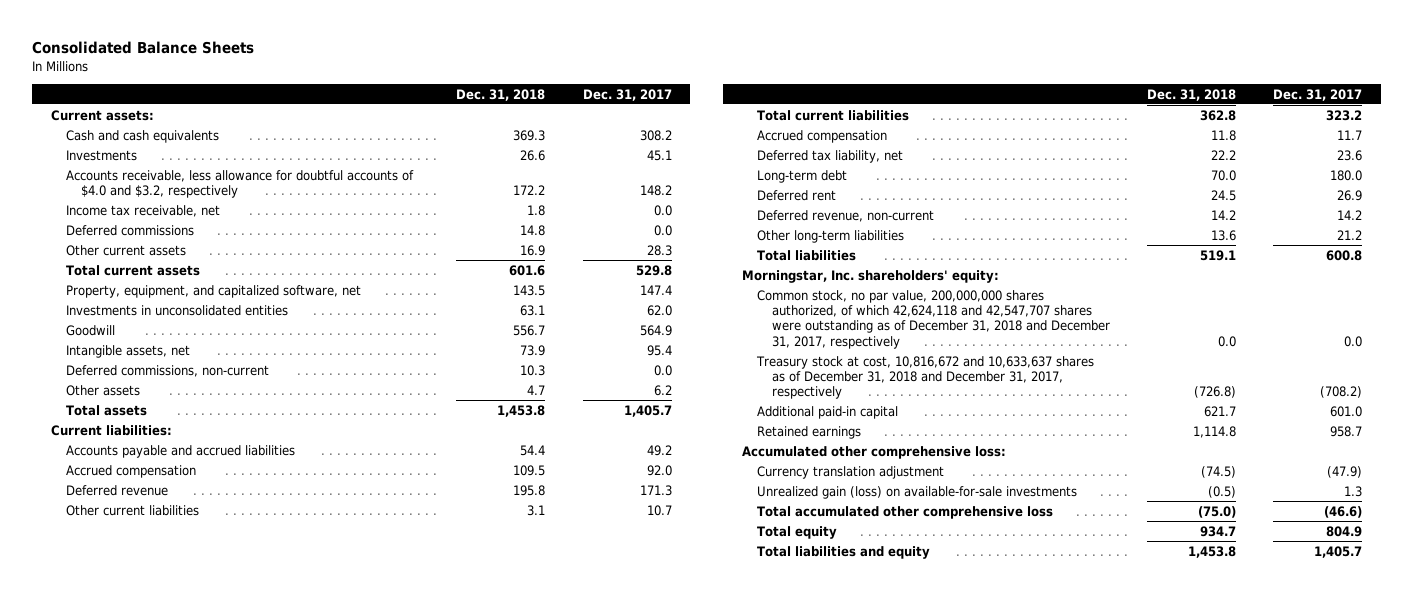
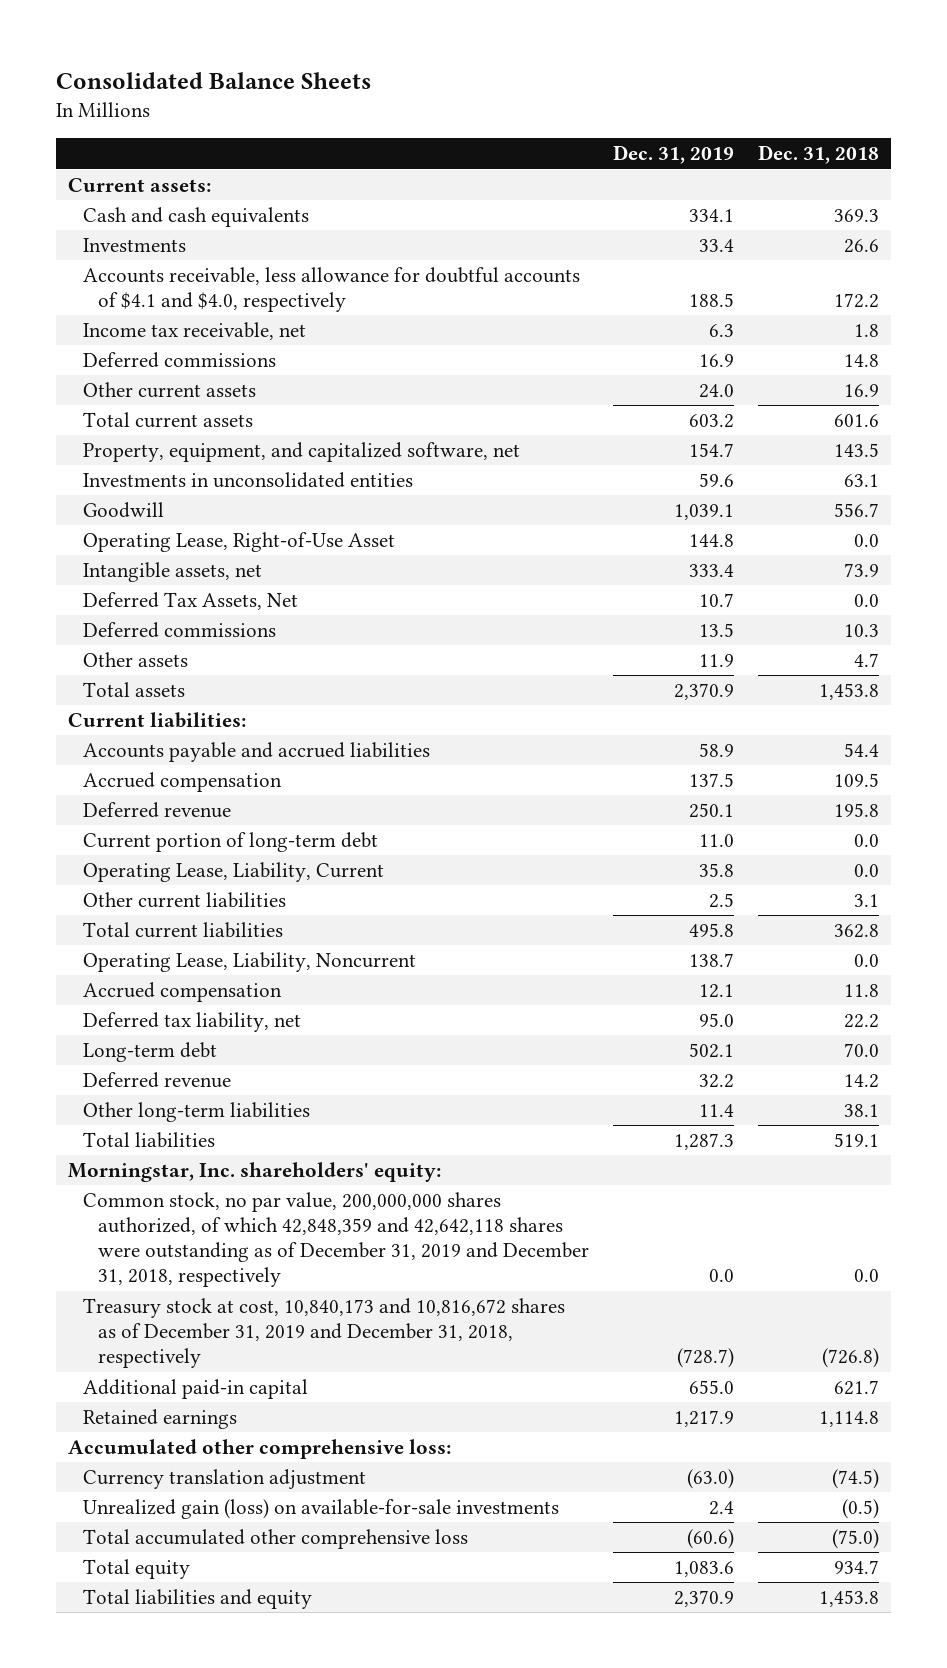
- | Dec. 31, 2018 | Dec. 31, 2017
+ | Dec. 31, 2019 | Dec. 31, 2018
- Accounts receivable, less allowance for doubtful accounts of $4.0 and $3.2, respectively | 172.2 | 148.2
+ Accounts receivable, less allowance for doubtful accounts of $4.1 and $4.0, respectively | 188.5 | 172.2
+ Operating Lease, Right-of-Use Asset | 144.8 | 0.0
- Deferred commissions, non-current | 10.3 | 0.0
+ Deferred Tax Assets, Net | 10.7 | 0.0
+ Deferred commissions | 13.5 | 10.3
+ Current portion of long-term debt | 11.0 | 0.0
+ Operating Lease, Liability, Current | 35.8 | 0.0
+ Operating Lease, Liability, Noncurrent | 138.7 | 0.0
- Deferred rent | 24.5 | 26.9
- Deferred revenue, non-current | 14.2 | 14.2
- Other long-term liabilities | 13.6 | 21.2
+ Deferred revenue | 32.2 | 14.2
+ Other long-term liabilities | 11.4 | 38.1
- Common stock, no par value, 200,000,000 shares authorized, of which 42,624,118 and 42,547,707 shares were outstanding as of December 31, 2018 and December 31, 2017, respectively | 0.0 | 0.0
- Treasury stock at cost, 10,816,672 and 10,633,637 shares as of December 31, 2018 and December 31, 2017, respectively | (726.8) | (708.2)
+ Common stock, no par value, 200,000,000 shares authorized, of which 42,848,359 and 42,642,118 shares were outstanding as of December 31, 2019 and December 31, 2018, respectively | 0.0 | 0.0
+ Treasury stock at cost, 10,840,173 and 10,816,672 shares as of December 31, 2019 and December 31, 2018, respectively | (728.7) | (726.8)

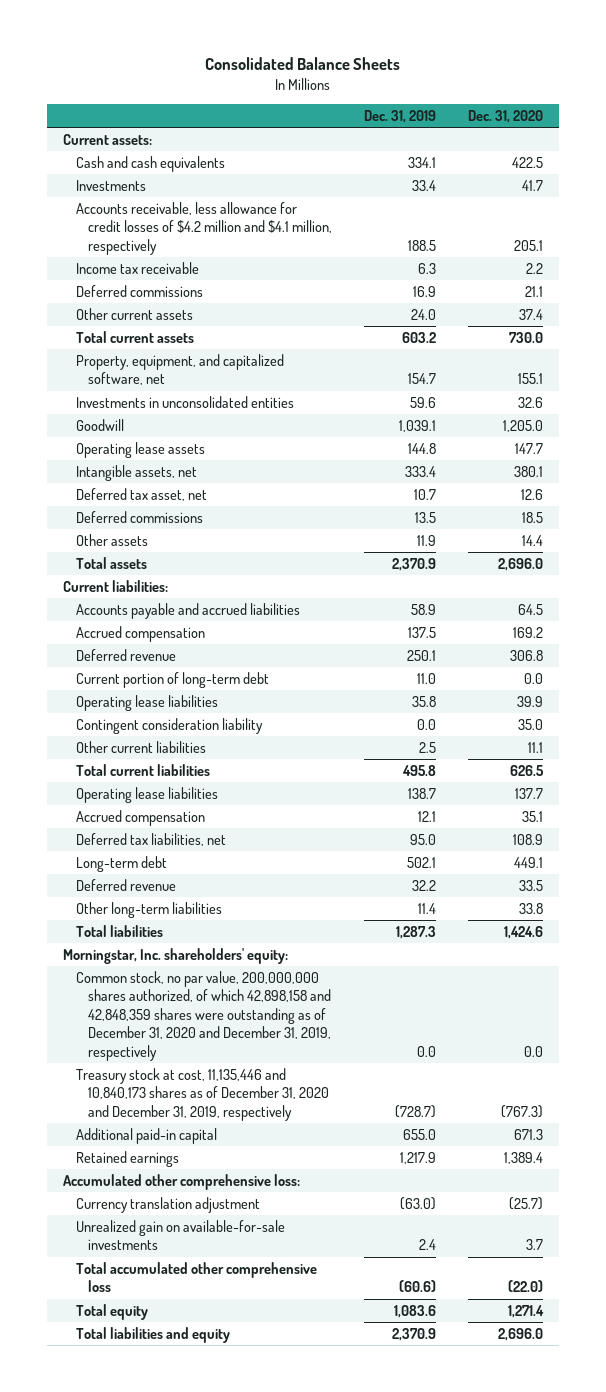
- | Dec. 31, 2019 | Dec. 31, 2018
+ | Dec. 31, 2019 | Dec. 31, 2020
- Accounts receivable, less allowance for doubtful accounts of $4.1 and $4.0, respectively | 188.5 | 172.2
- Income tax receivable, net | 6.3 | 1.8
+ Accounts receivable, less allowance for credit losses of $4.2 million and $4.1 million, respectively | 188.5 | 205.1
+ Income tax receivable | 6.3 | 2.2
- Operating Lease, Right-of-Use Asset | 144.8 | 0.0
+ Operating lease assets | 144.8 | 147.7
- Deferred Tax Assets, Net | 10.7 | 0.0
+ Deferred tax asset, net | 10.7 | 12.6
- Operating Lease, Liability, Current | 35.8 | 0.0
+ Operating lease liabilities | 35.8 | 39.9
+ Contingent consideration liability | 0.0 | 35.0
- Operating Lease, Liability, Noncurrent | 138.7 | 0.0
+ Operating lease liabilities | 138.7 | 137.7
- Deferred tax liability, net | 95.0 | 22.2
+ Deferred tax liabilities, net | 95.0 | 108.9
- Common stock, no par value, 200,000,000 shares authorized, of which 42,848,359 and 42,642,118 shares were outstanding as of December 31, 2019 and December 31, 2018, respectively | 0.0 | 0.0
- Treasury stock at cost, 10,840,173 and 10,816,672 shares as of December 31, 2019 and December 31, 2018, respectively | (728.7) | (726.8)
+ Common stock, no par value, 200,000,000 shares authorized, of which 42,898,158 and 42,848,359 shares were outstanding as of December 31, 2020 and December 31, 2019, respectively | 0.0 | 0.0
+ Treasury stock at cost, 11,135,446 and 10,840,173 shares as of December 31, 2020 and December 31, 2019, respectively | (728.7) | (767.3)
- Unrealized gain (loss) on available-for-sale investments | 2.4 | (0.5)
+ Unrealized gain on available-for-sale investments | 2.4 | 3.7

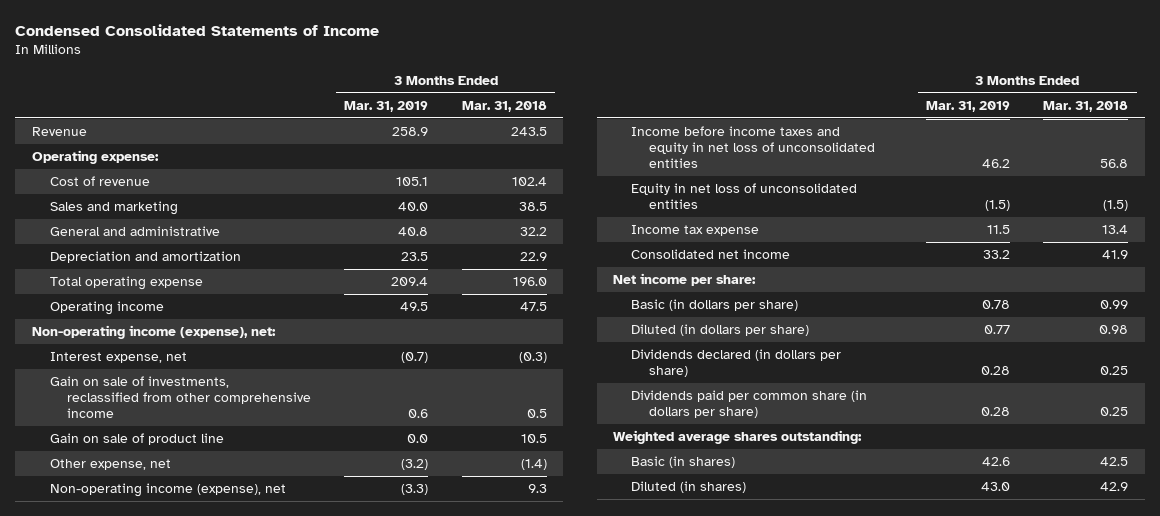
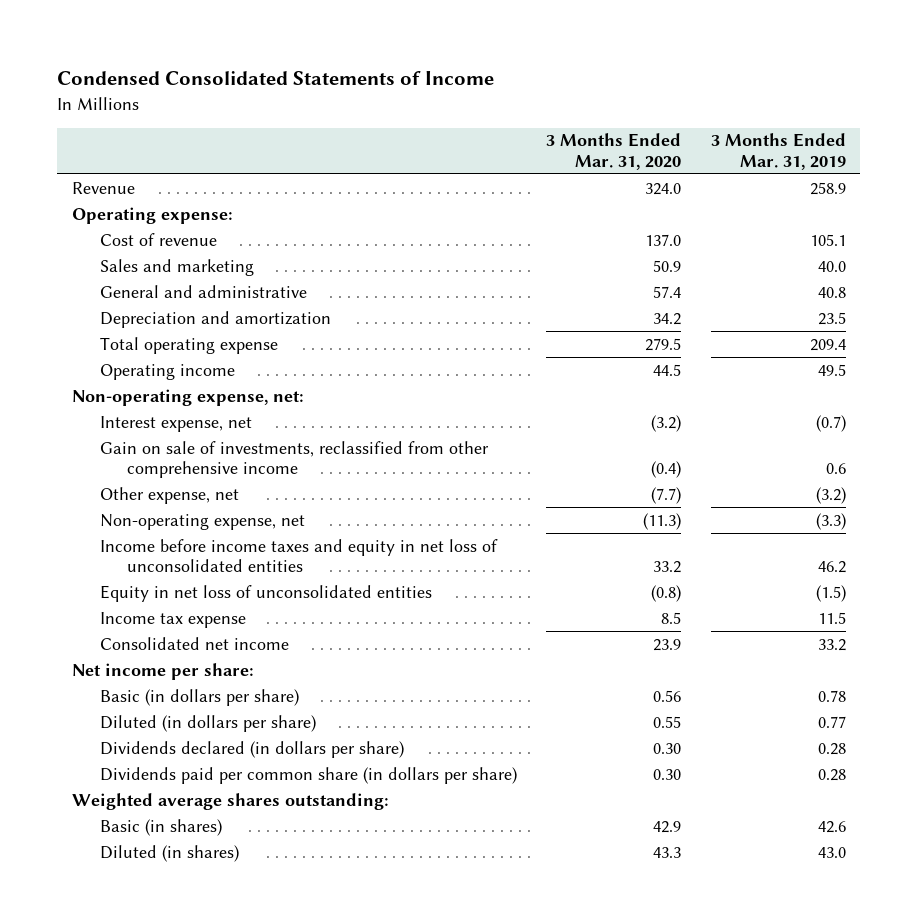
- | 3 Months Ended Mar. 31, 2019 | 3 Months Ended Mar. 31, 2018
+ | 3 Months Ended Mar. 31, 2020 | 3 Months Ended Mar. 31, 2019
- Non-operating income (expense), net:
+ Non-operating expense, net:
- Gain on sale of product line | 0.0 | 10.5
- Non-operating income (expense), net | (3.3) | 9.3
+ Non-operating expense, net | (11.3) | (3.3)

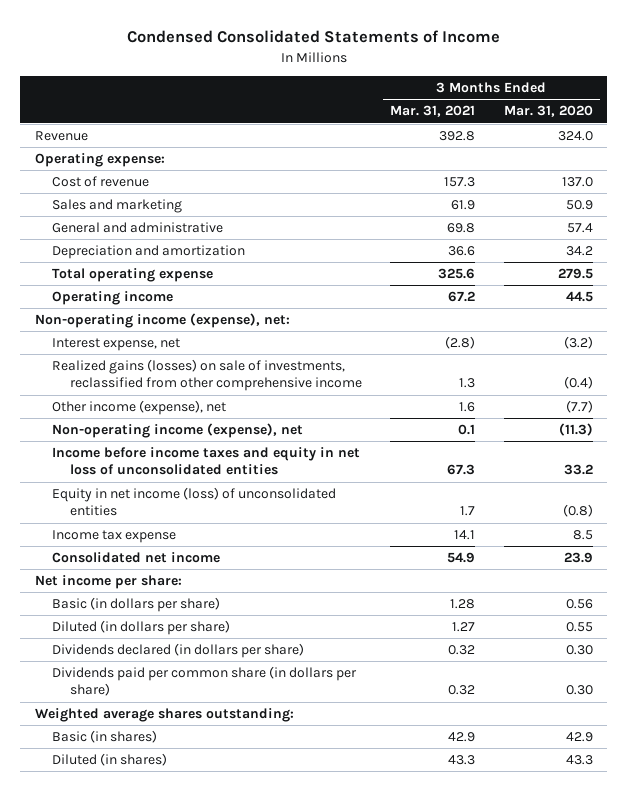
- | 3 Months Ended Mar. 31, 2020 | 3 Months Ended Mar. 31, 2019
+ | 3 Months Ended Mar. 31, 2021 | 3 Months Ended Mar. 31, 2020
- Non-operating expense, net:
+ Non-operating income (expense), net:
- Gain on sale of investments, reclassified from other comprehensive income | (0.4) | 0.6
- Other expense, net | (7.7) | (3.2)
- Non-operating expense, net | (11.3) | (3.3)
+ Realized gains (losses) on sale of investments, reclassified from other comprehensive income | 1.3 | (0.4)
+ Other income (expense), net | 1.6 | (7.7)
+ Non-operating income (expense), net | 0.1 | (11.3)
- Equity in net loss of unconsolidated entities | (0.8) | (1.5)
+ Equity in net income (loss) of unconsolidated entities | 1.7 | (0.8)

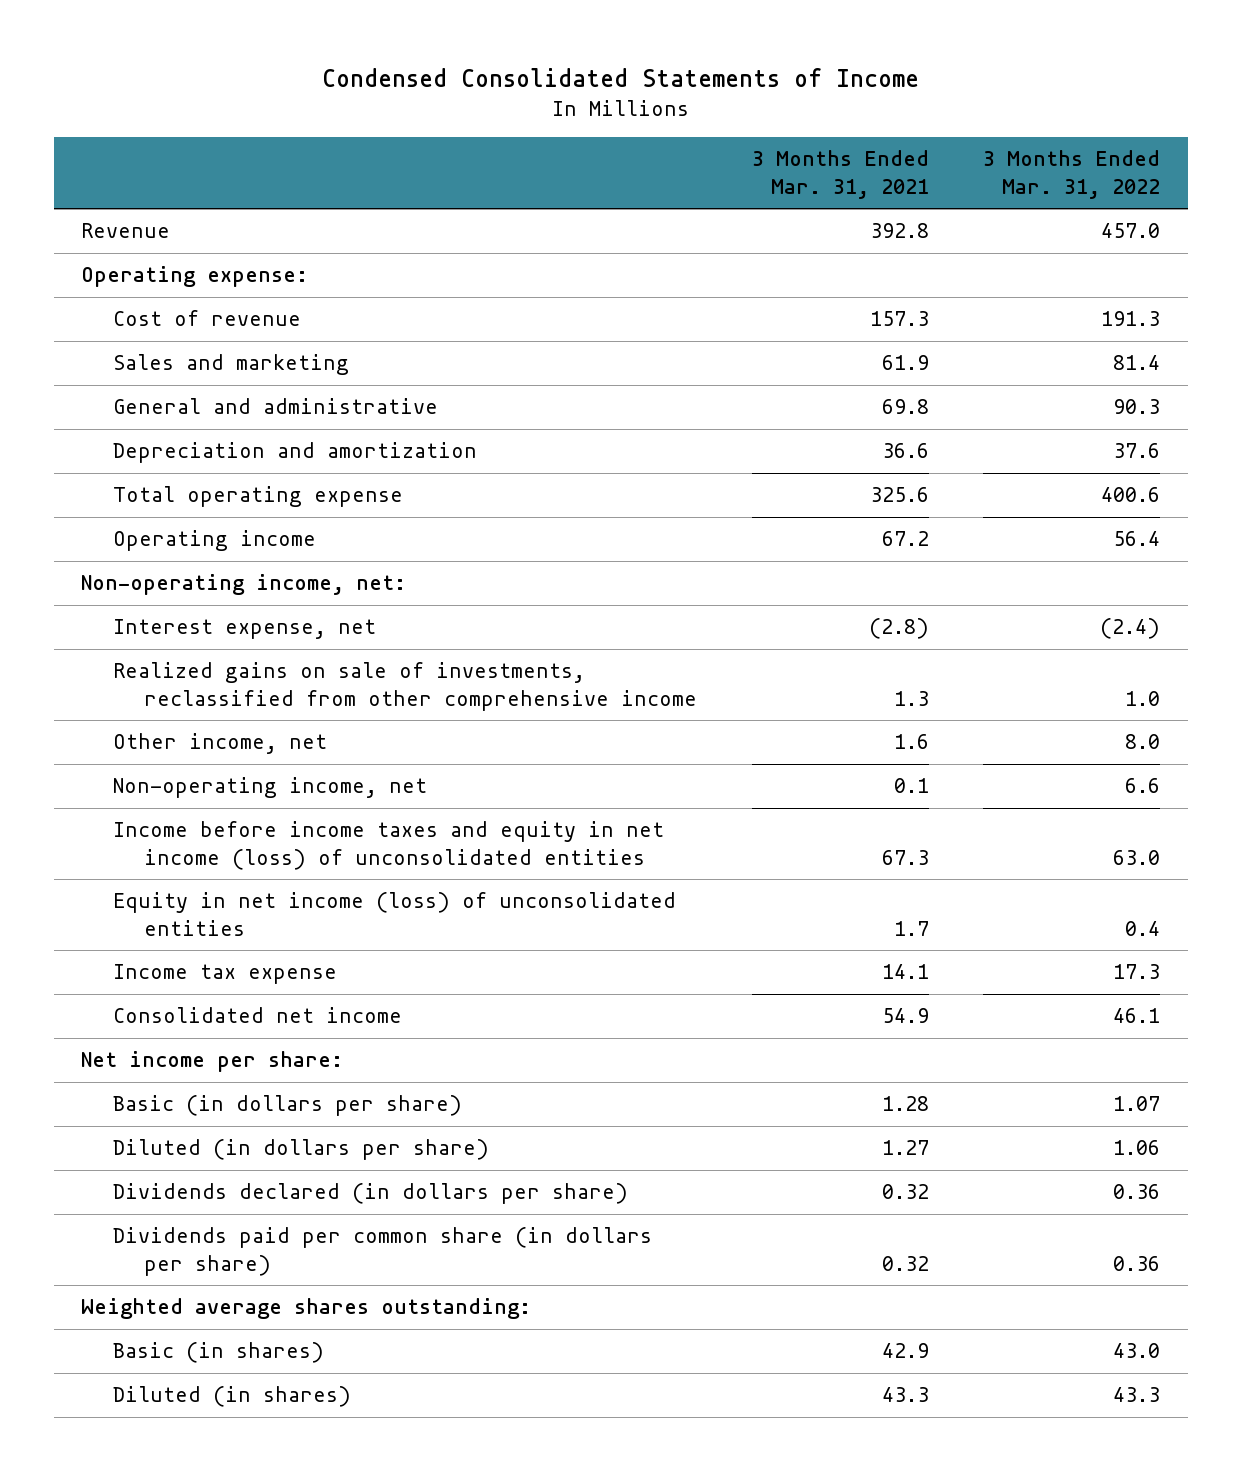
- | 3 Months Ended Mar. 31, 2021 | 3 Months Ended Mar. 31, 2020
+ | 3 Months Ended Mar. 31, 2021 | 3 Months Ended Mar. 31, 2022
- Non-operating income (expense), net:
+ Non-operating income, net:
- Realized gains (losses) on sale of investments, reclassified from other comprehensive income | 1.3 | (0.4)
- Other income (expense), net | 1.6 | (7.7)
- Non-operating income (expense), net | 0.1 | (11.3)
- Income before income taxes and equity in net loss of unconsolidated entities | 67.3 | 33.2
+ Realized gains on sale of investments, reclassified from other comprehensive income | 1.3 | 1.0
+ Other income, net | 1.6 | 8.0
+ Non-operating income, net | 0.1 | 6.6
+ Income before income taxes and equity in net income (loss) of unconsolidated entities | 67.3 | 63.0

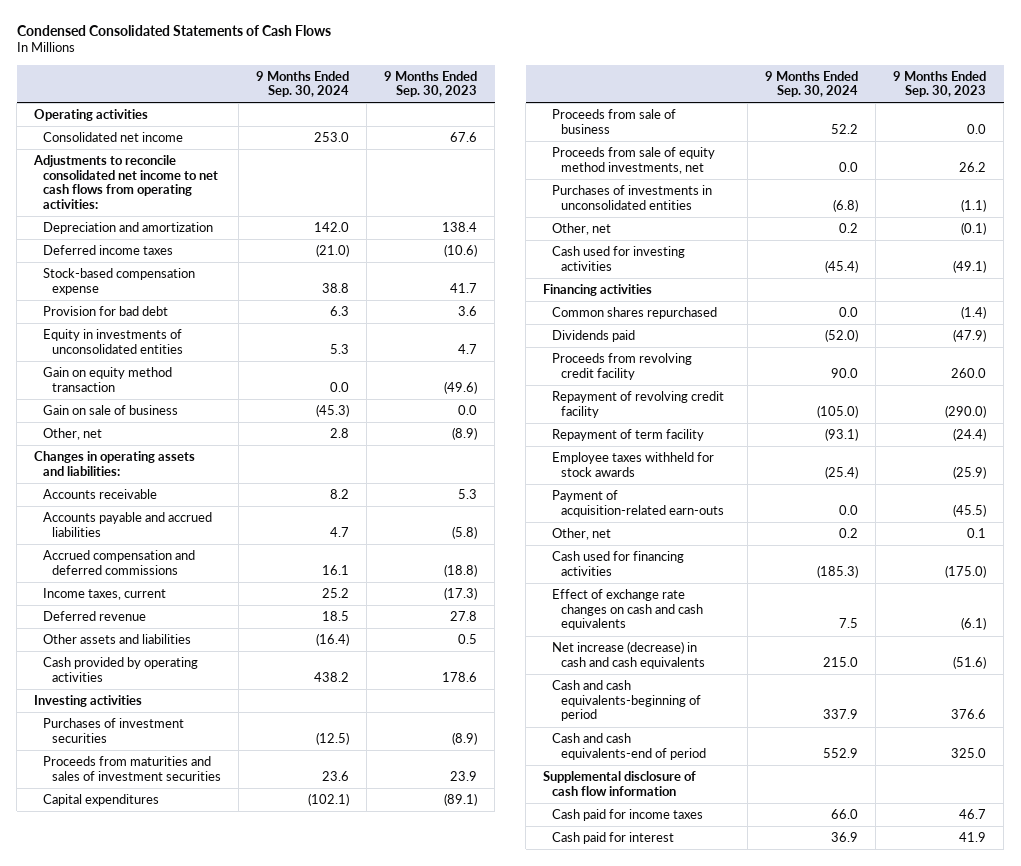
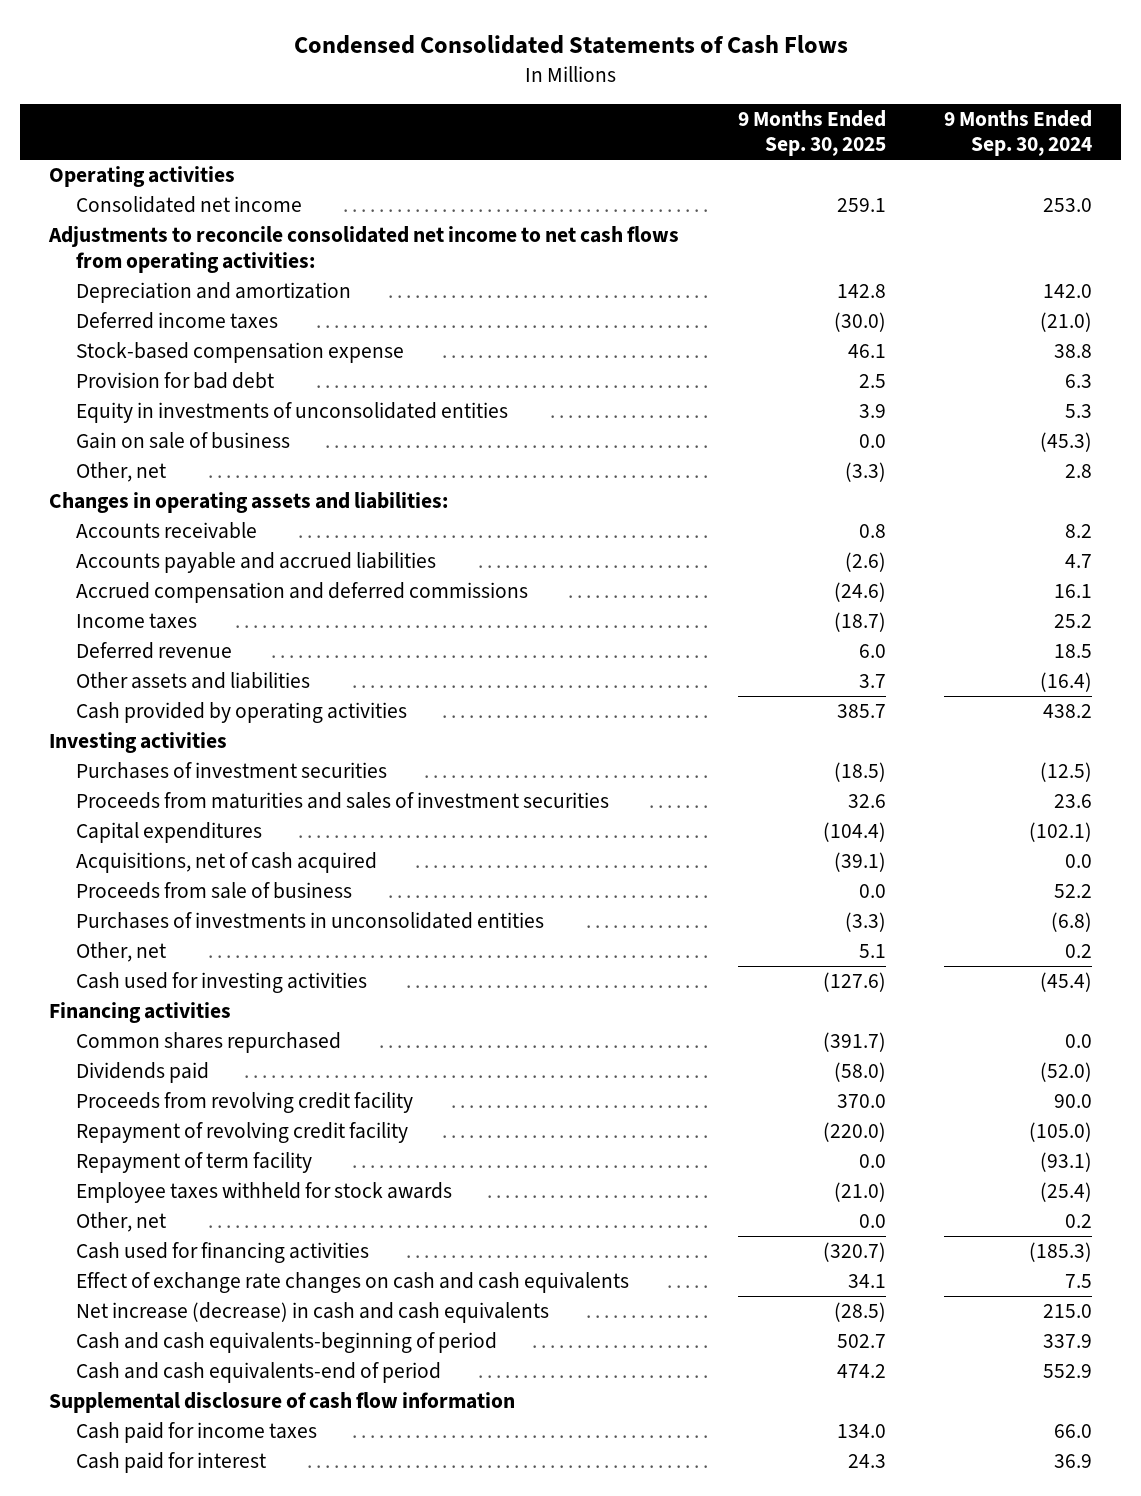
- | 9 Months Ended Sep. 30, 2024 | 9 Months Ended Sep. 30, 2023
+ | 9 Months Ended Sep. 30, 2025 | 9 Months Ended Sep. 30, 2024
- Gain on equity method transaction | 0.0 | (49.6)
- Income taxes, current | 25.2 | (17.3)
+ Income taxes | (18.7) | 25.2
+ Acquisitions, net of cash acquired | (39.1) | 0.0
- Proceeds from sale of equity method investments, net | 0.0 | 26.2
- Payment of acquisition-related earn-outs | 0.0 | (45.5)

